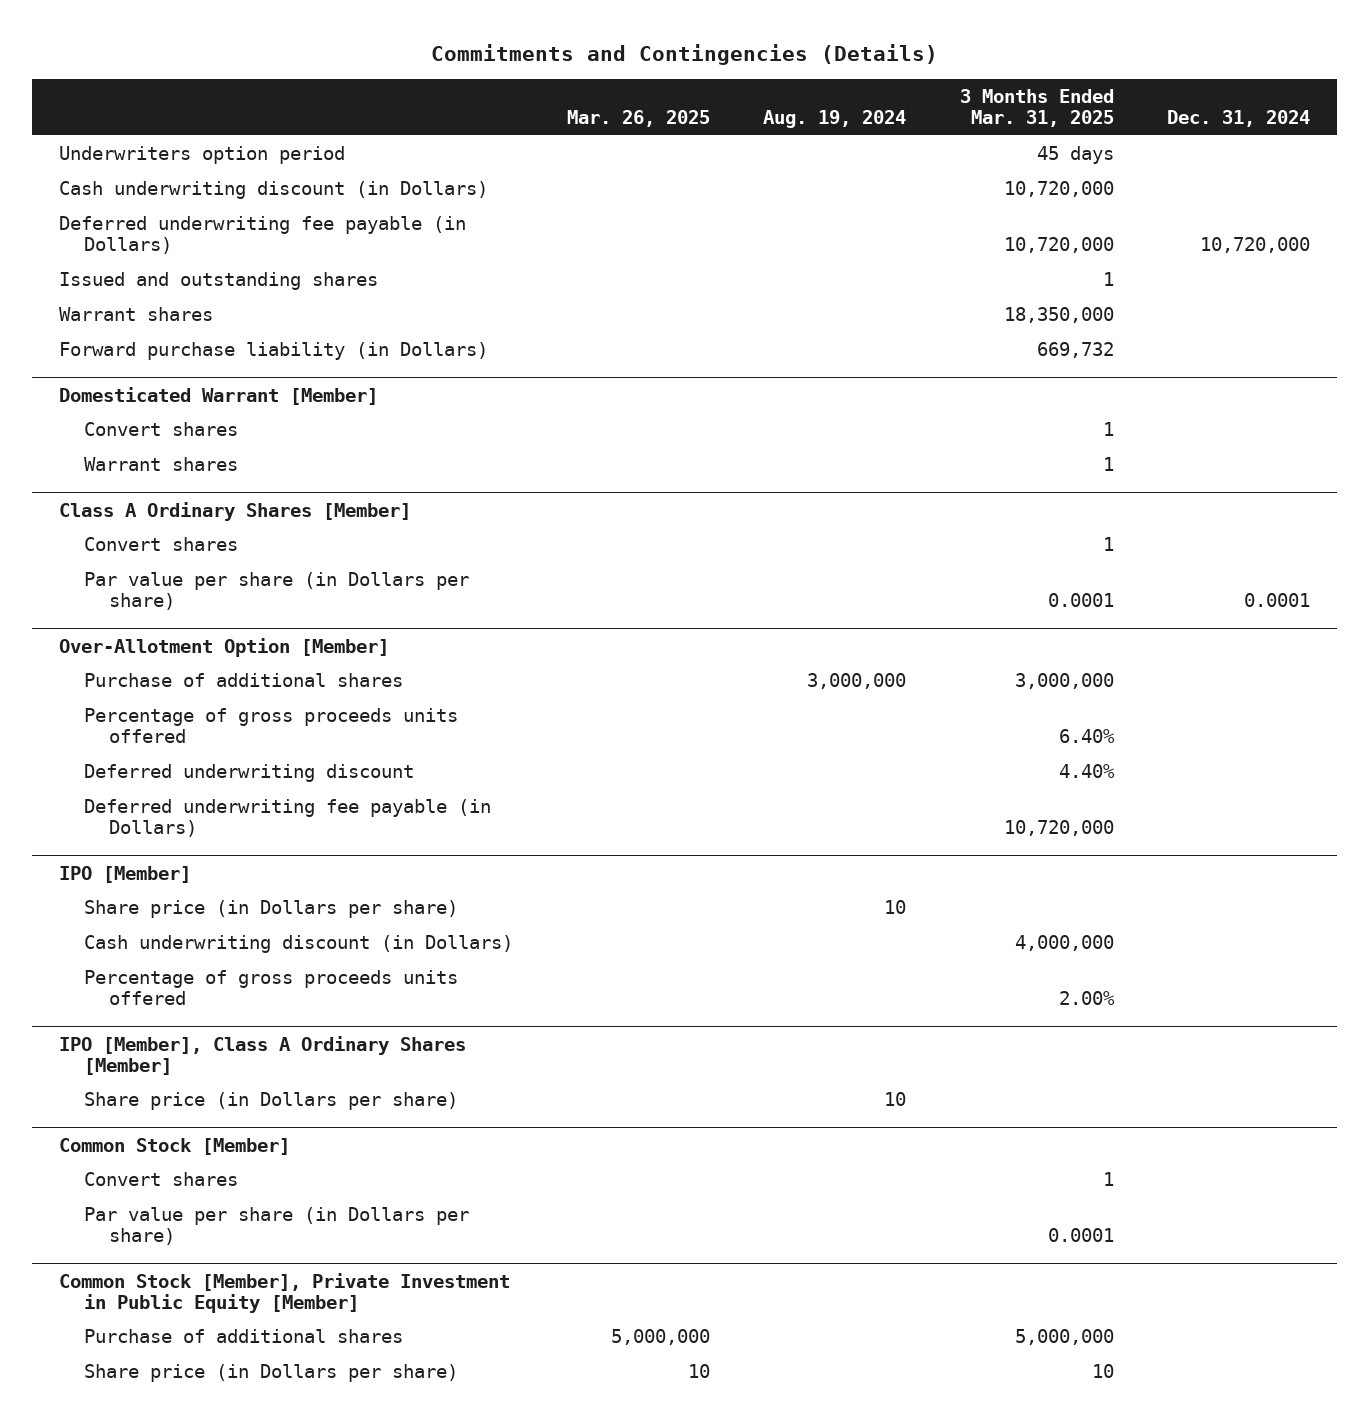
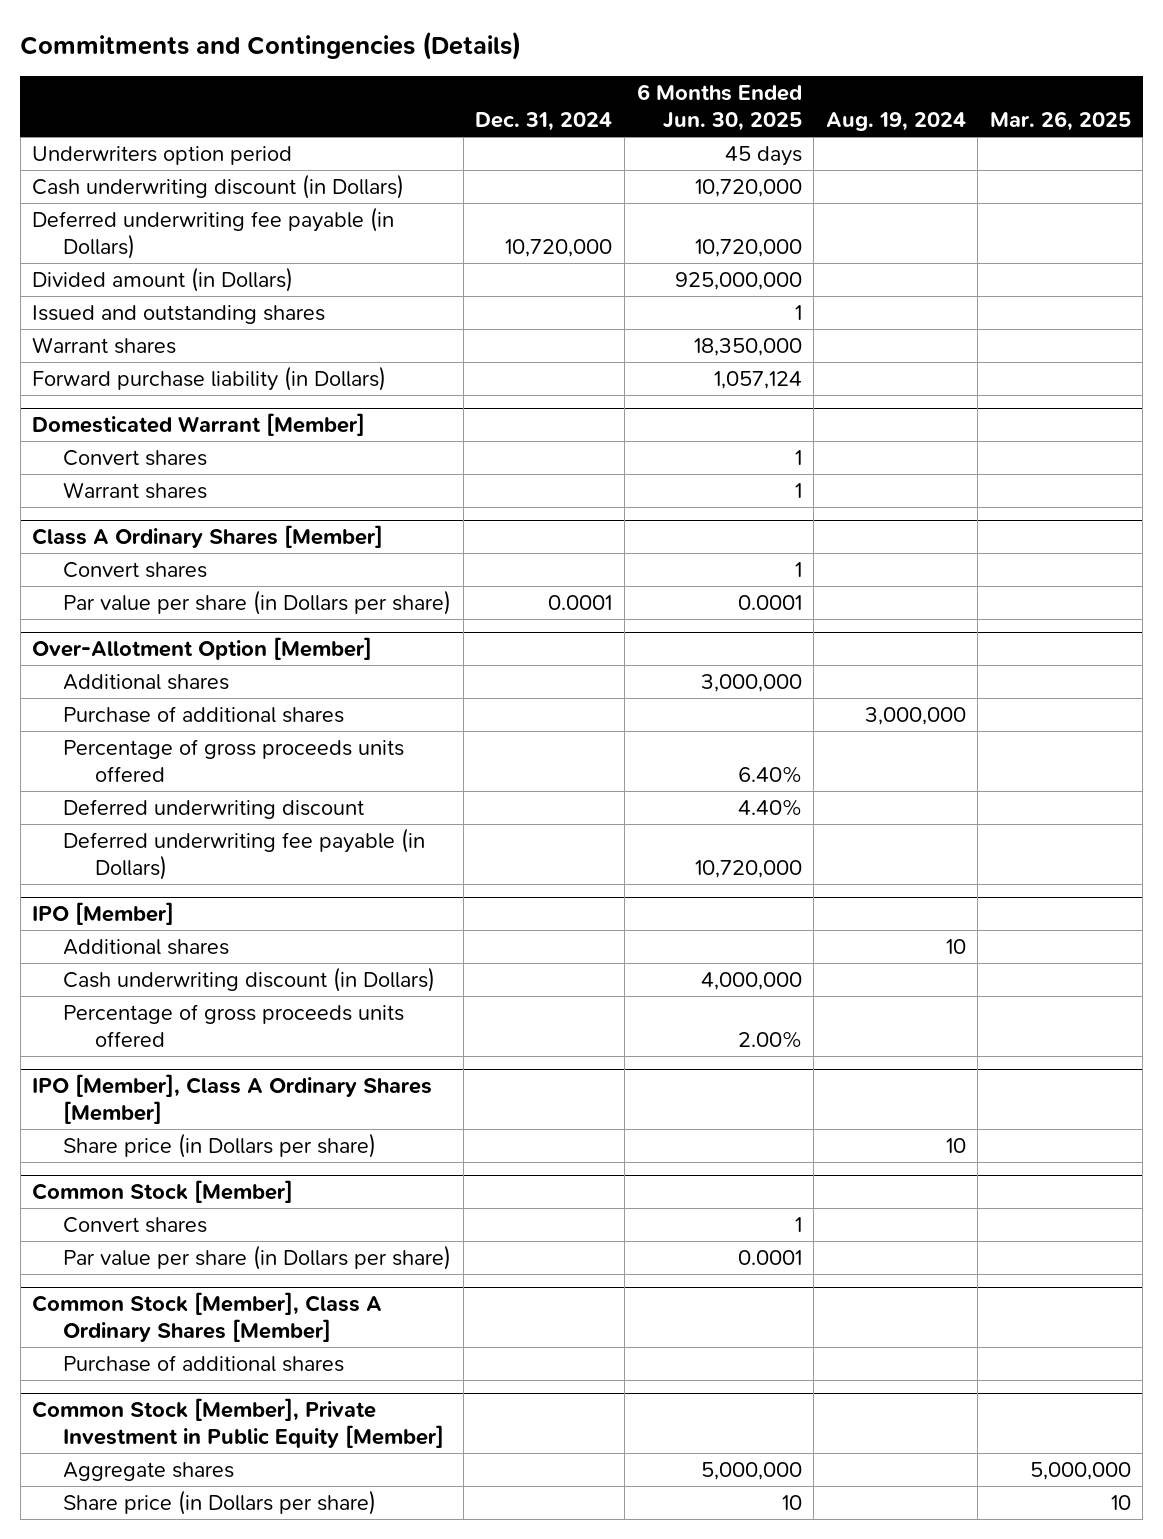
- | Mar. 26, 2025 | Aug. 19, 2024 | 3 Months Ended Mar. 31, 2025 | Dec. 31, 2024
+ | Dec. 31, 2024 | 6 Months Ended Jun. 30, 2025 | Aug. 19, 2024 | Mar. 26, 2025
+ Divided amount (in Dollars) | | 925,000,000 | |
@ Over-Allotment Option [Member]
+ Additional shares | | 3,000,000 | |
@ IPO [Member]
- Share price (in Dollars per share) | | 10 | |
+ Additional shares | | | 10 |
+ Common Stock [Member], Class A Ordinary Shares [Member]
+ Purchase of additional shares
@ Common Stock [Member], Private Investment in Public Equity [Member]
- Purchase of additional shares | 5,000,000 | | 5,000,000 |
+ Aggregate shares | | 5,000,000 | | 5,000,000

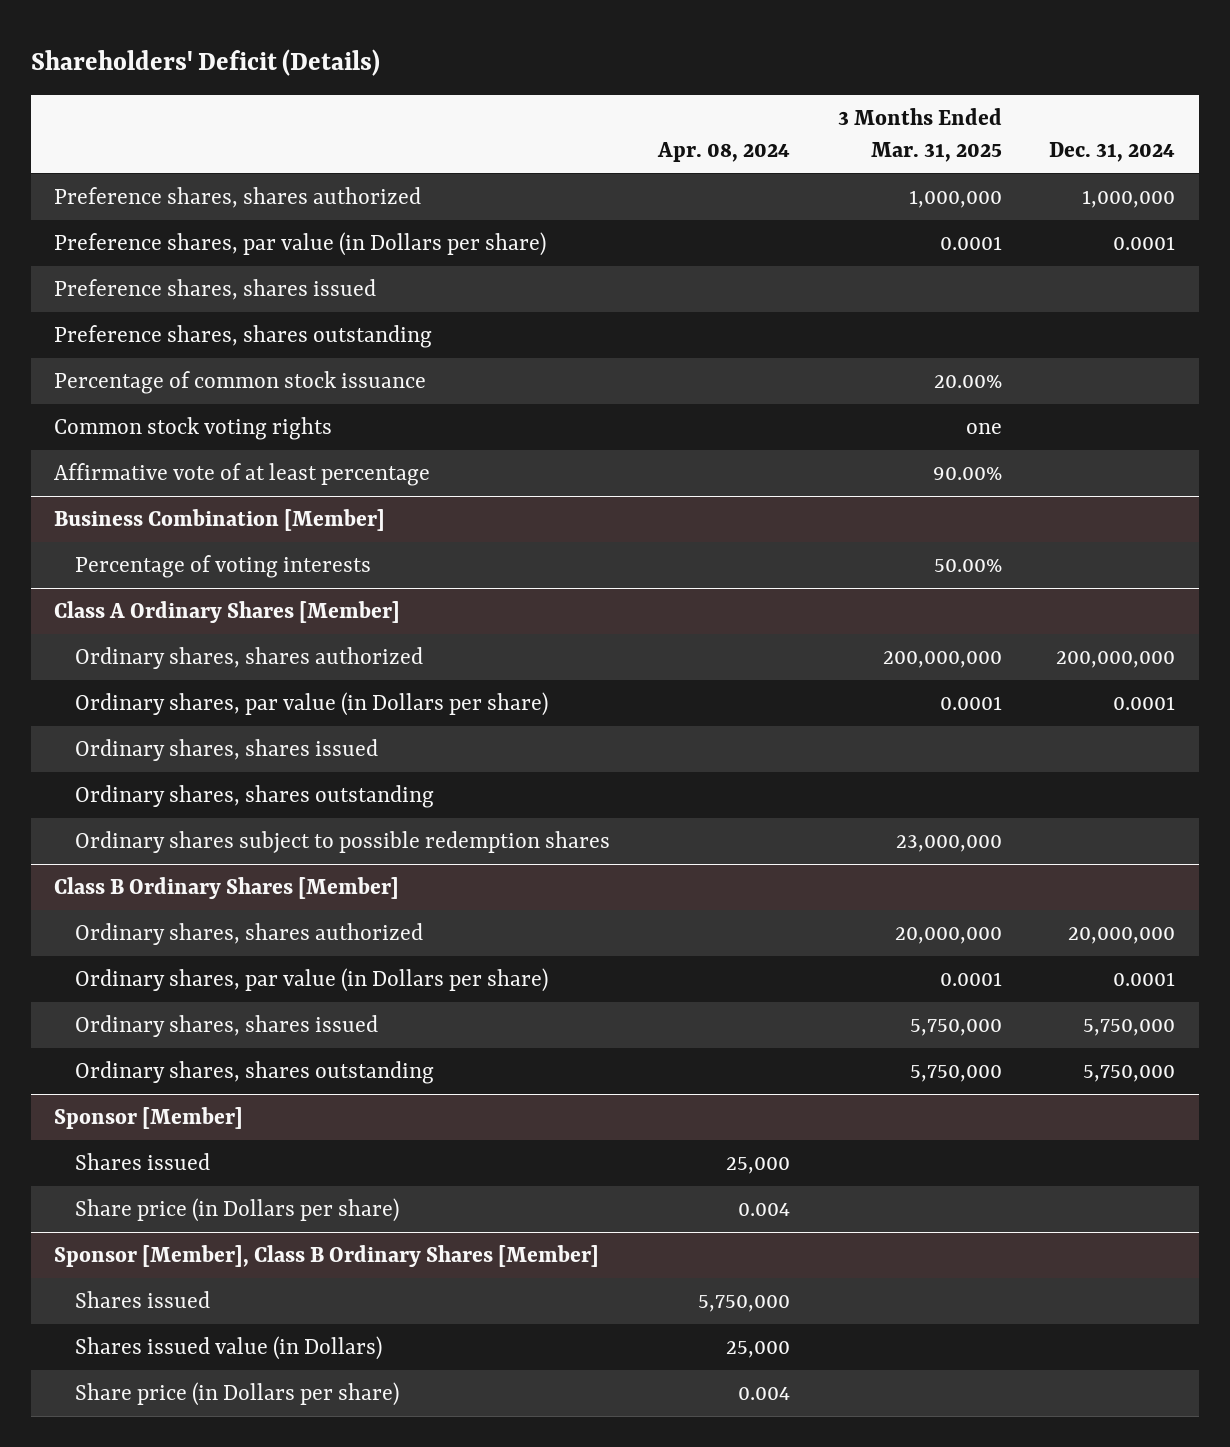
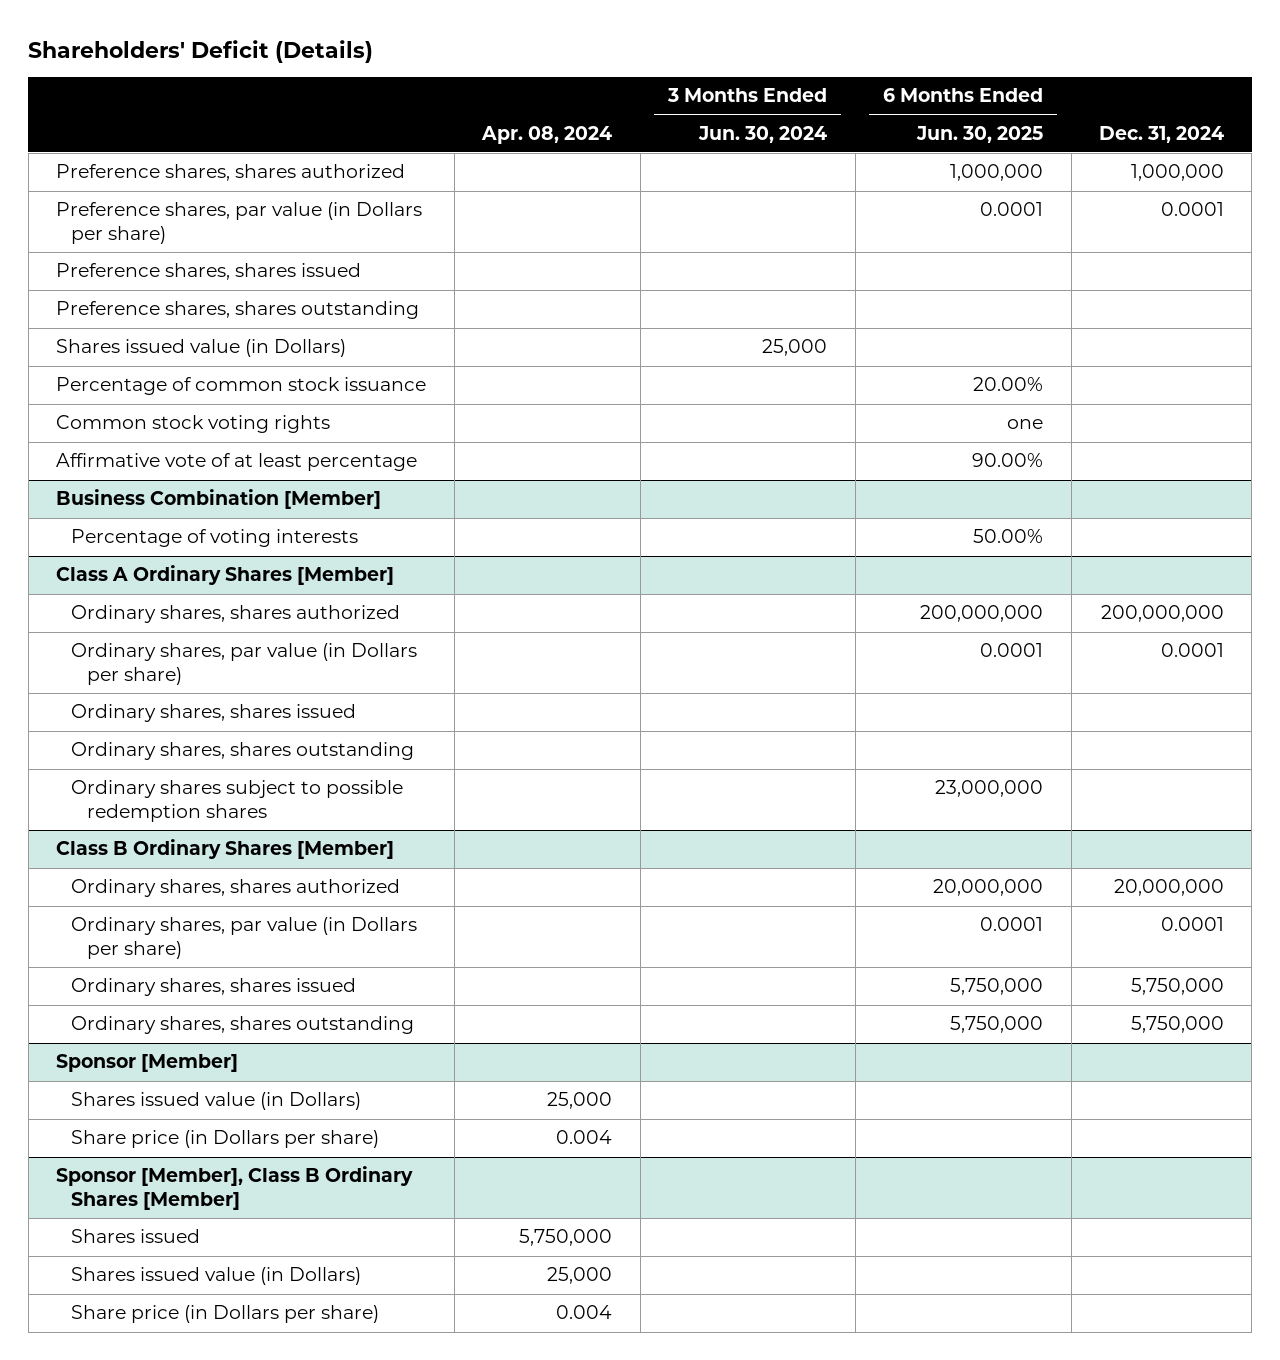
- | Apr. 08, 2024 | 3 Months Ended Mar. 31, 2025 | Dec. 31, 2024
+ | Apr. 08, 2024 | 3 Months Ended Jun. 30, 2024 | 6 Months Ended Jun. 30, 2025 | Dec. 31, 2024
+ Shares issued value (in Dollars) | | 25,000 | |
@ Sponsor [Member]
- Shares issued | 25,000 | |
+ Shares issued value (in Dollars) | 25,000 | | |

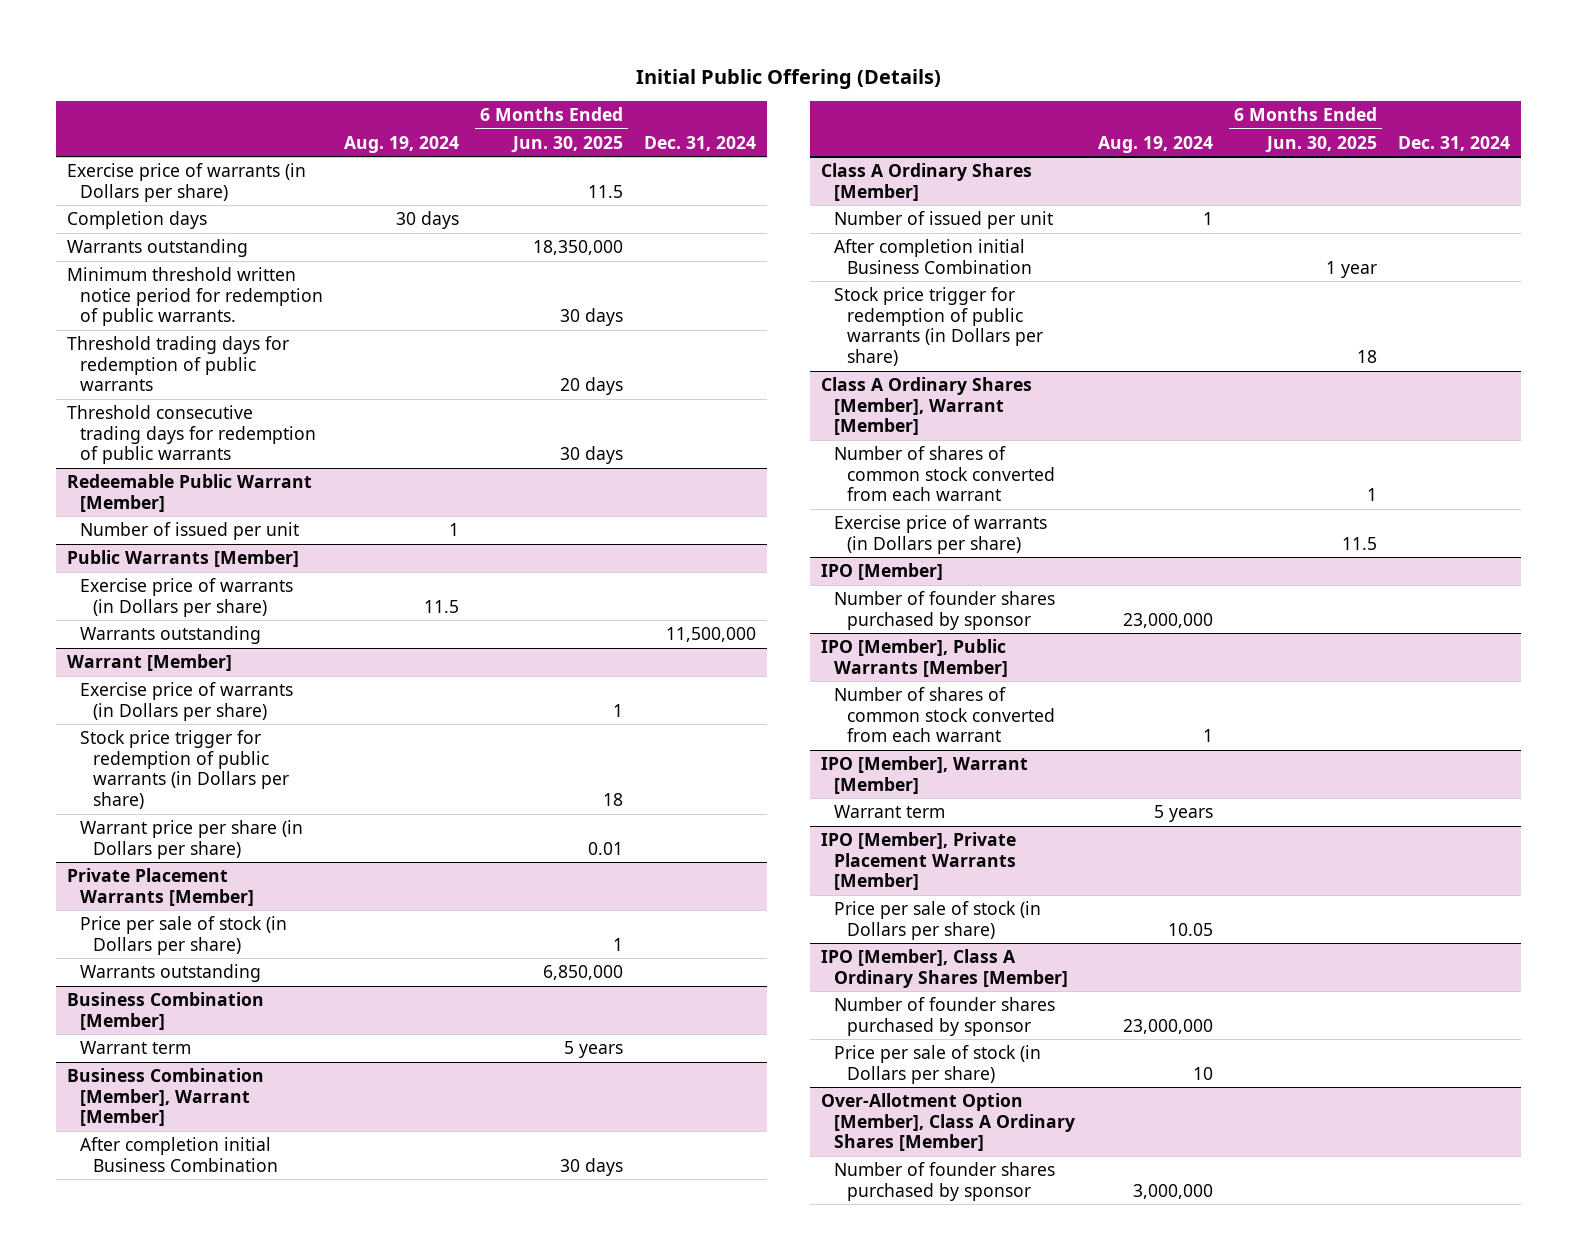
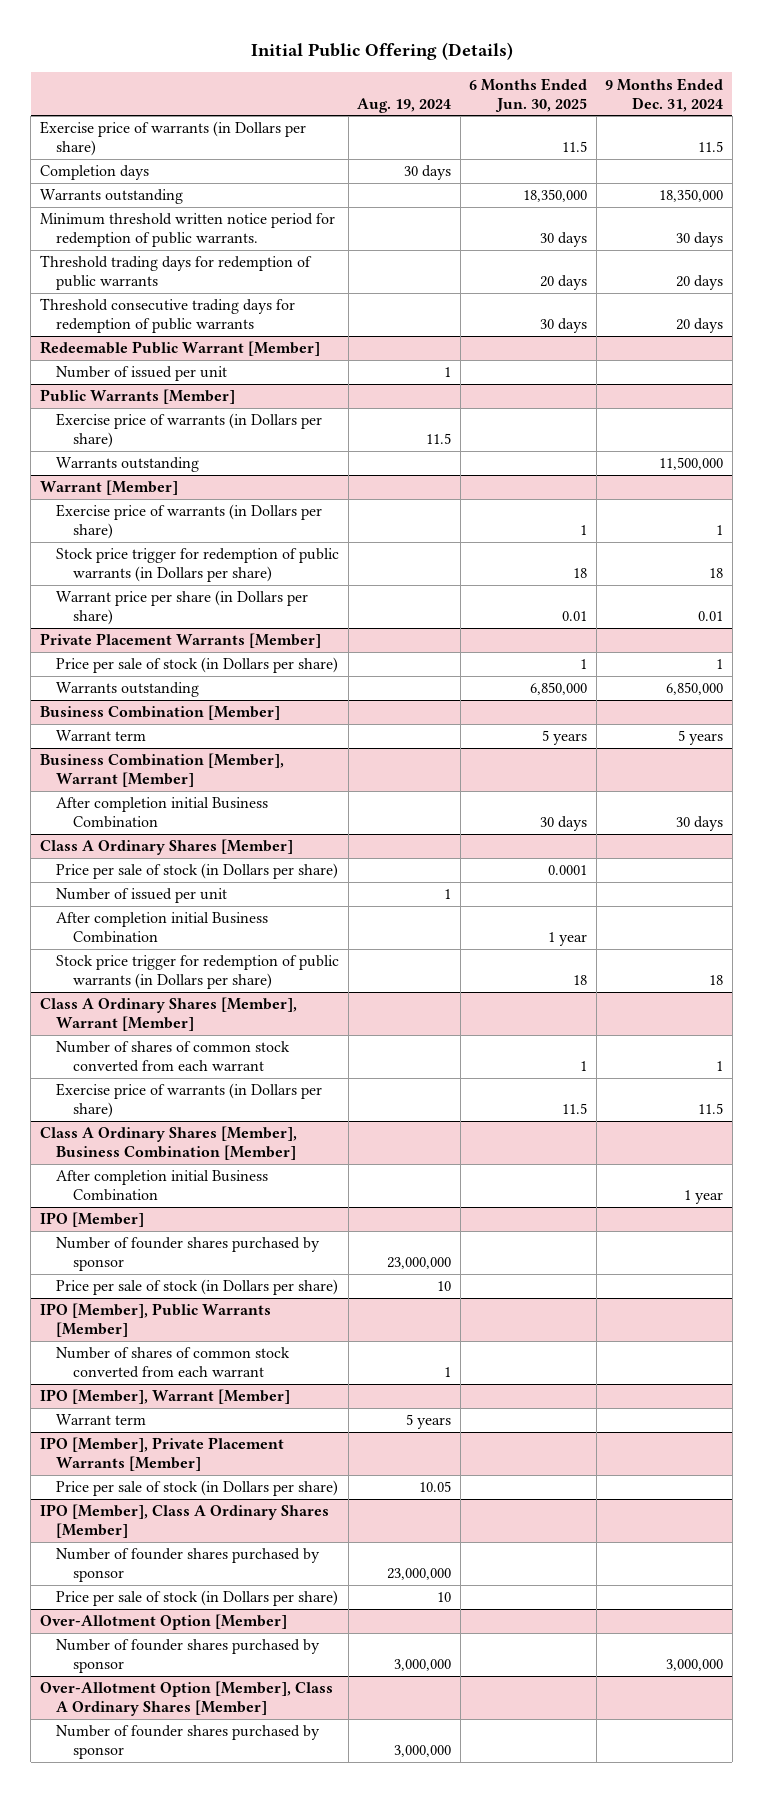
- | Aug. 19, 2024 | 6 Months Ended Jun. 30, 2025 | Dec. 31, 2024
+ | Aug. 19, 2024 | 6 Months Ended Jun. 30, 2025 | 9 Months Ended Dec. 31, 2024
@ Class A Ordinary Shares [Member]
+ Price per sale of stock (in Dollars per share) | | 0.0001 |
+ Class A Ordinary Shares [Member], Business Combination [Member]
+ After completion initial Business Combination | | | 1 year
@ IPO [Member]
+ Price per sale of stock (in Dollars per share) | 10 | |
+ Over-Allotment Option [Member]
+ Number of founder shares purchased by sponsor | 3,000,000 | | 3,000,000

